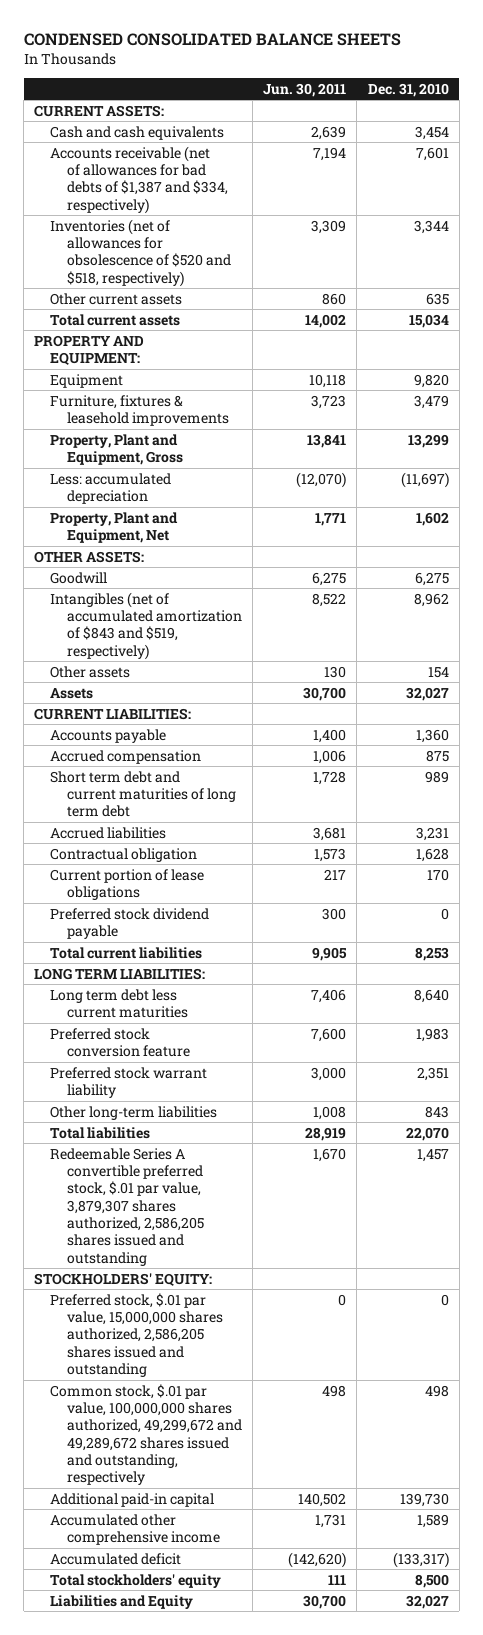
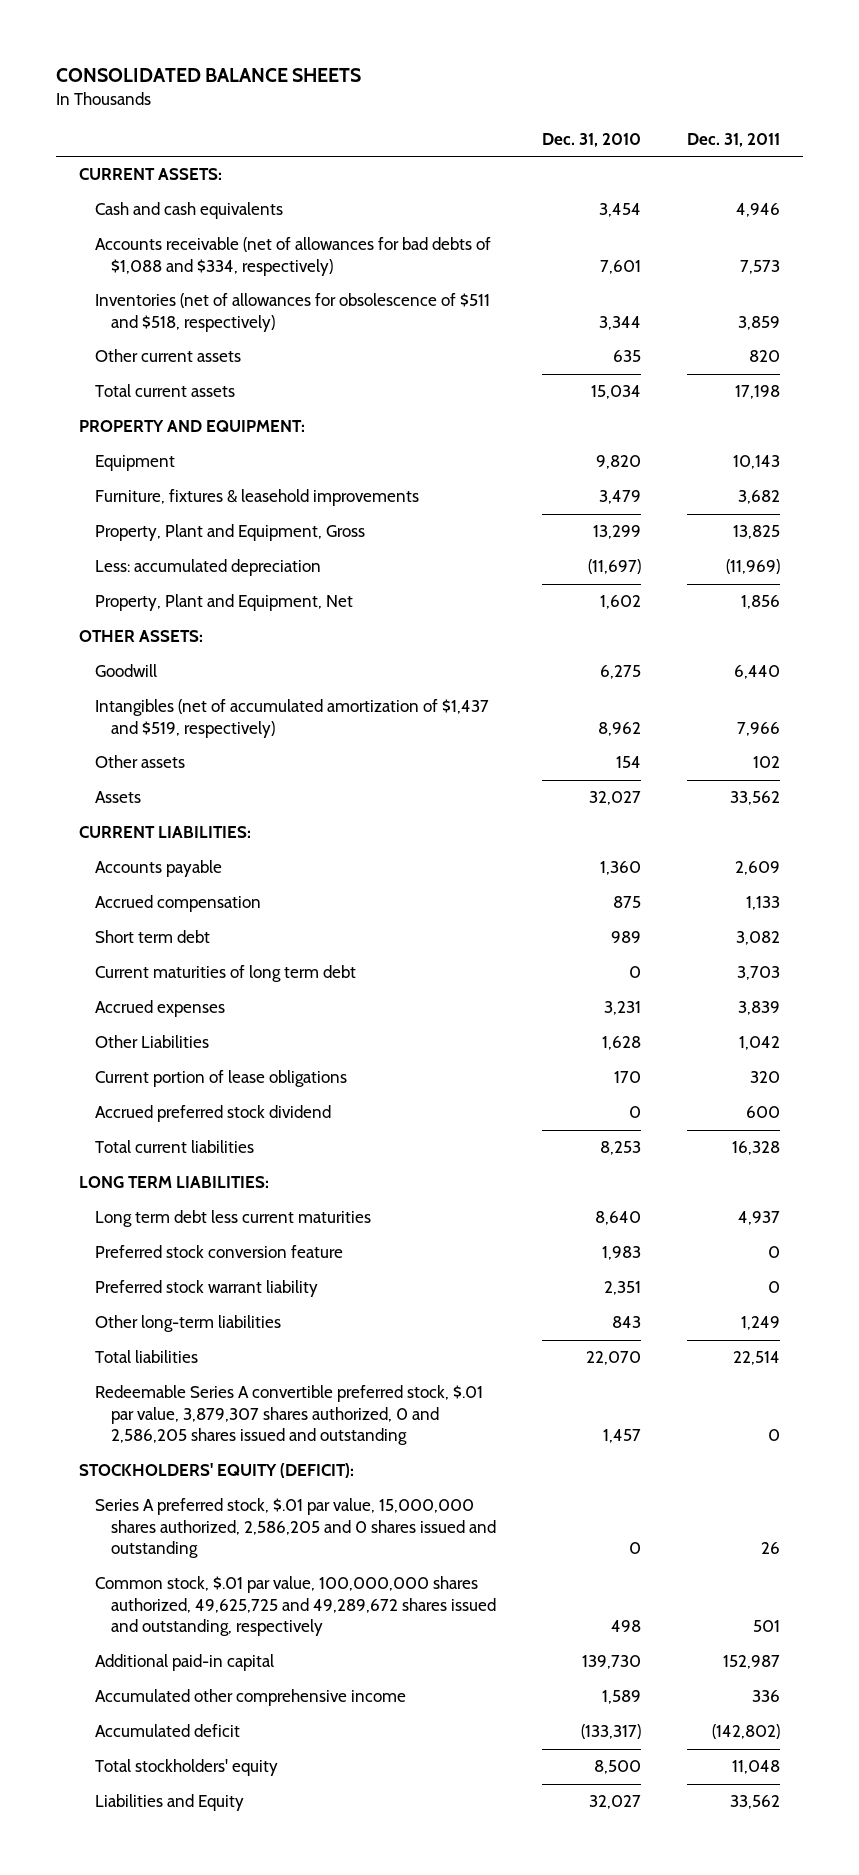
- CONDENSED CONSOLIDATED BALANCE SHEETS
+ CONSOLIDATED BALANCE SHEETS
- | Jun. 30, 2011 | Dec. 31, 2010
+ | Dec. 31, 2010 | Dec. 31, 2011
- Accounts receivable (net of allowances for bad debts of $1,387 and $334, respectively) | 7,194 | 7,601
- Inventories (net of allowances for obsolescence of $520 and $518, respectively) | 3,309 | 3,344
+ Accounts receivable (net of allowances for bad debts of $1,088 and $334, respectively) | 7,601 | 7,573
+ Inventories (net of allowances for obsolescence of $511 and $518, respectively) | 3,344 | 3,859
- Intangibles (net of accumulated amortization of $843 and $519, respectively) | 8,522 | 8,962
+ Intangibles (net of accumulated amortization of $1,437 and $519, respectively) | 8,962 | 7,966
- Short term debt and current maturities of long term debt | 1,728 | 989
- Accrued liabilities | 3,681 | 3,231
- Contractual obligation | 1,573 | 1,628
+ Short term debt | 989 | 3,082
+ Current maturities of long term debt | 0 | 3,703
+ Accrued expenses | 3,231 | 3,839
+ Other Liabilities | 1,628 | 1,042
- Preferred stock dividend payable | 300 | 0
+ Accrued preferred stock dividend | 0 | 600
- Redeemable Series A convertible preferred stock, $.01 par value, 3,879,307 shares authorized, 2,586,205 shares issued and outstanding | 1,670 | 1,457
- STOCKHOLDERS' EQUITY:
- Preferred stock, $.01 par value, 15,000,000 shares authorized, 2,586,205 shares issued and outstanding | 0 | 0
- Common stock, $.01 par value, 100,000,000 shares authorized, 49,299,672 and 49,289,672 shares issued and outstanding, respectively | 498 | 498
+ Redeemable Series A convertible preferred stock, $.01 par value, 3,879,307 shares authorized, 0 and 2,586,205 shares issued and outstanding | 1,457 | 0
+ STOCKHOLDERS' EQUITY (DEFICIT):
+ Series A preferred stock, $.01 par value, 15,000,000 shares authorized, 2,586,205 and 0 shares issued and outstanding | 0 | 26
+ Common stock, $.01 par value, 100,000,000 shares authorized, 49,625,725 and 49,289,672 shares issued and outstanding, respectively | 498 | 501

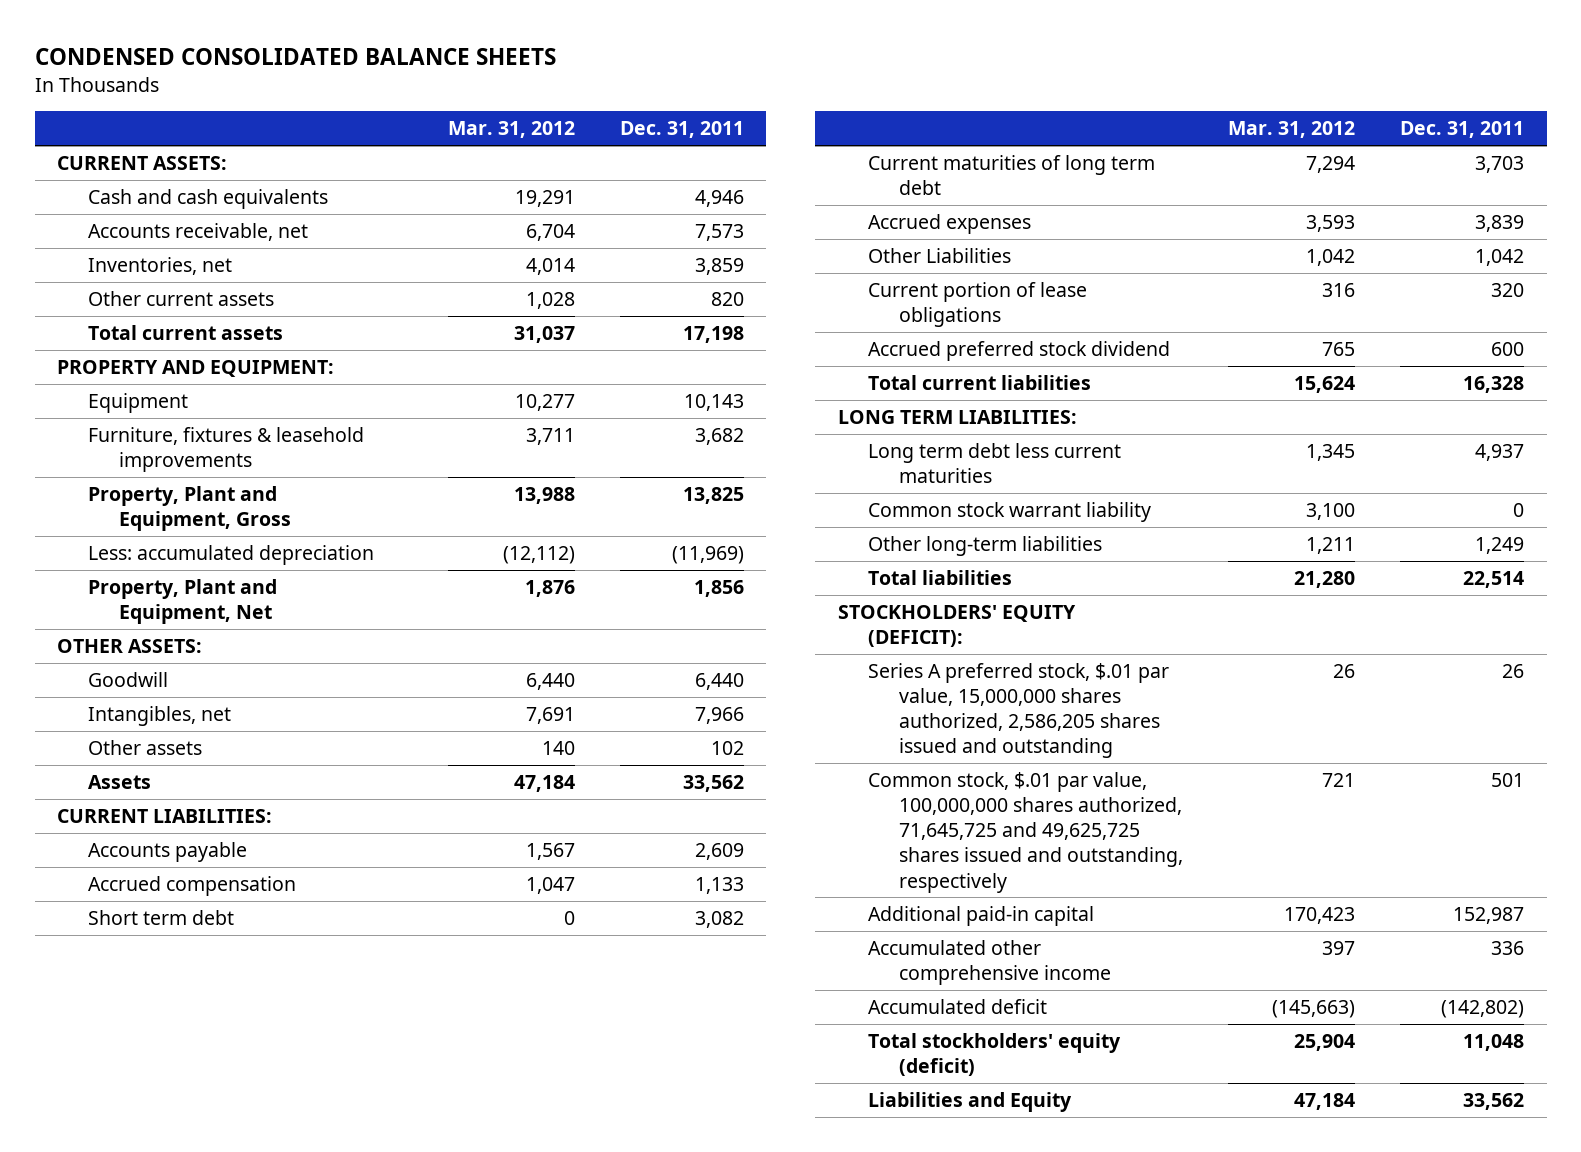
- CONSOLIDATED BALANCE SHEETS
+ CONDENSED CONSOLIDATED BALANCE SHEETS
- | Dec. 31, 2010 | Dec. 31, 2011
+ | Mar. 31, 2012 | Dec. 31, 2011
- Accounts receivable (net of allowances for bad debts of $1,088 and $334, respectively) | 7,601 | 7,573
- Inventories (net of allowances for obsolescence of $511 and $518, respectively) | 3,344 | 3,859
+ Accounts receivable, net | 6,704 | 7,573
+ Inventories, net | 4,014 | 3,859
- Intangibles (net of accumulated amortization of $1,437 and $519, respectively) | 8,962 | 7,966
+ Intangibles, net | 7,691 | 7,966
- Preferred stock conversion feature | 1,983 | 0
- Preferred stock warrant liability | 2,351 | 0
+ Common stock warrant liability | 3,100 | 0
- Redeemable Series A convertible preferred stock, $.01 par value, 3,879,307 shares authorized, 0 and 2,586,205 shares issued and outstanding | 1,457 | 0
- Series A preferred stock, $.01 par value, 15,000,000 shares authorized, 2,586,205 and 0 shares issued and outstanding | 0 | 26
- Common stock, $.01 par value, 100,000,000 shares authorized, 49,625,725 and 49,289,672 shares issued and outstanding, respectively | 498 | 501
+ Series A preferred stock, $.01 par value, 15,000,000 shares authorized, 2,586,205 shares issued and outstanding | 26 | 26
+ Common stock, $.01 par value, 100,000,000 shares authorized, 71,645,725 and 49,625,725 shares issued and outstanding, respectively | 721 | 501
- Total stockholders' equity | 8,500 | 11,048
+ Total stockholders' equity (deficit) | 25,904 | 11,048

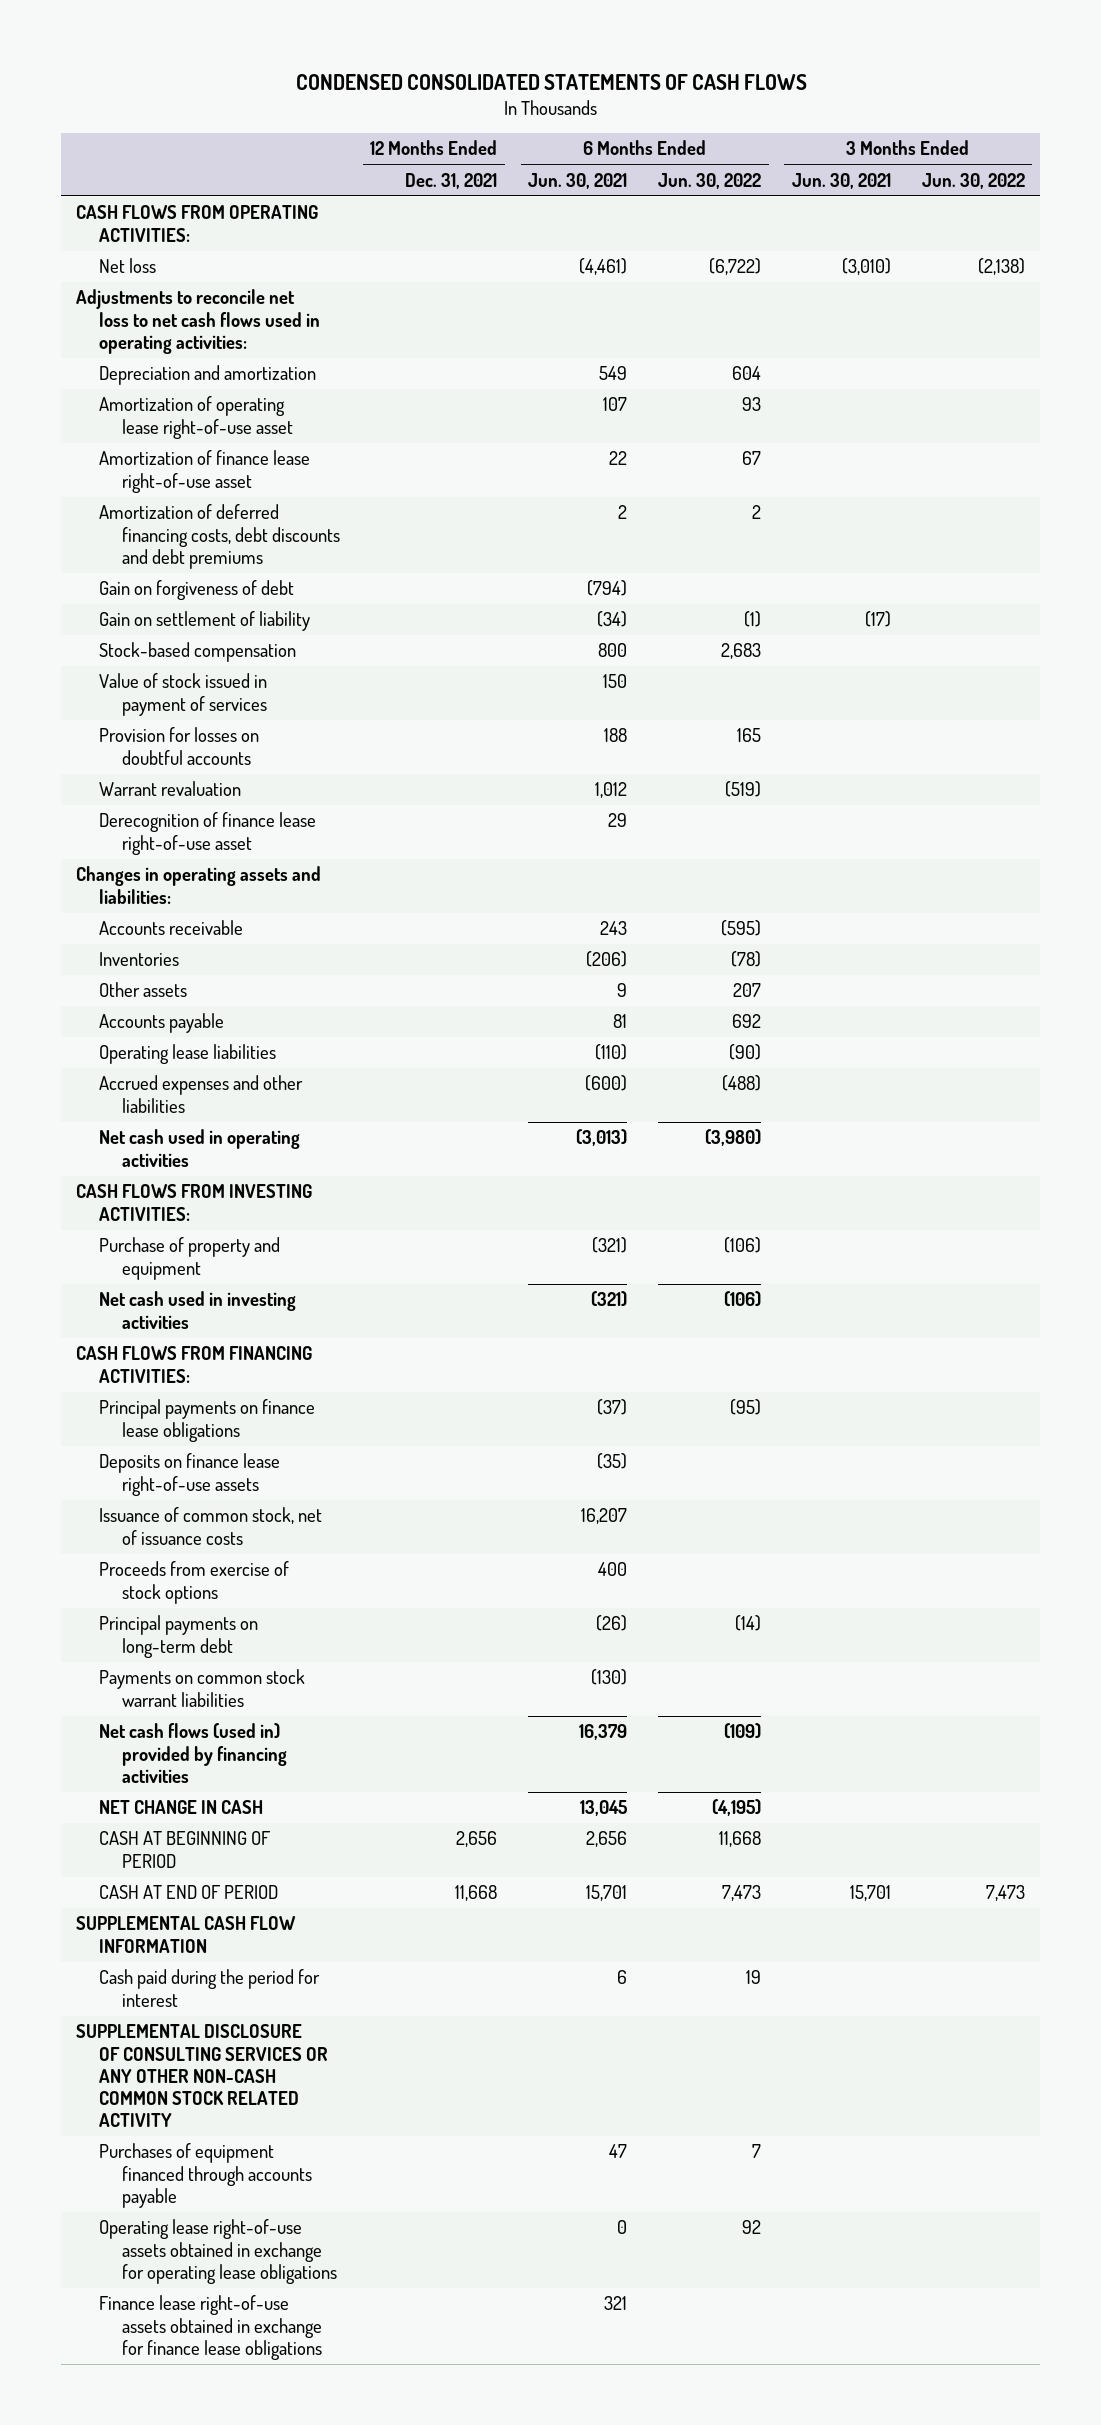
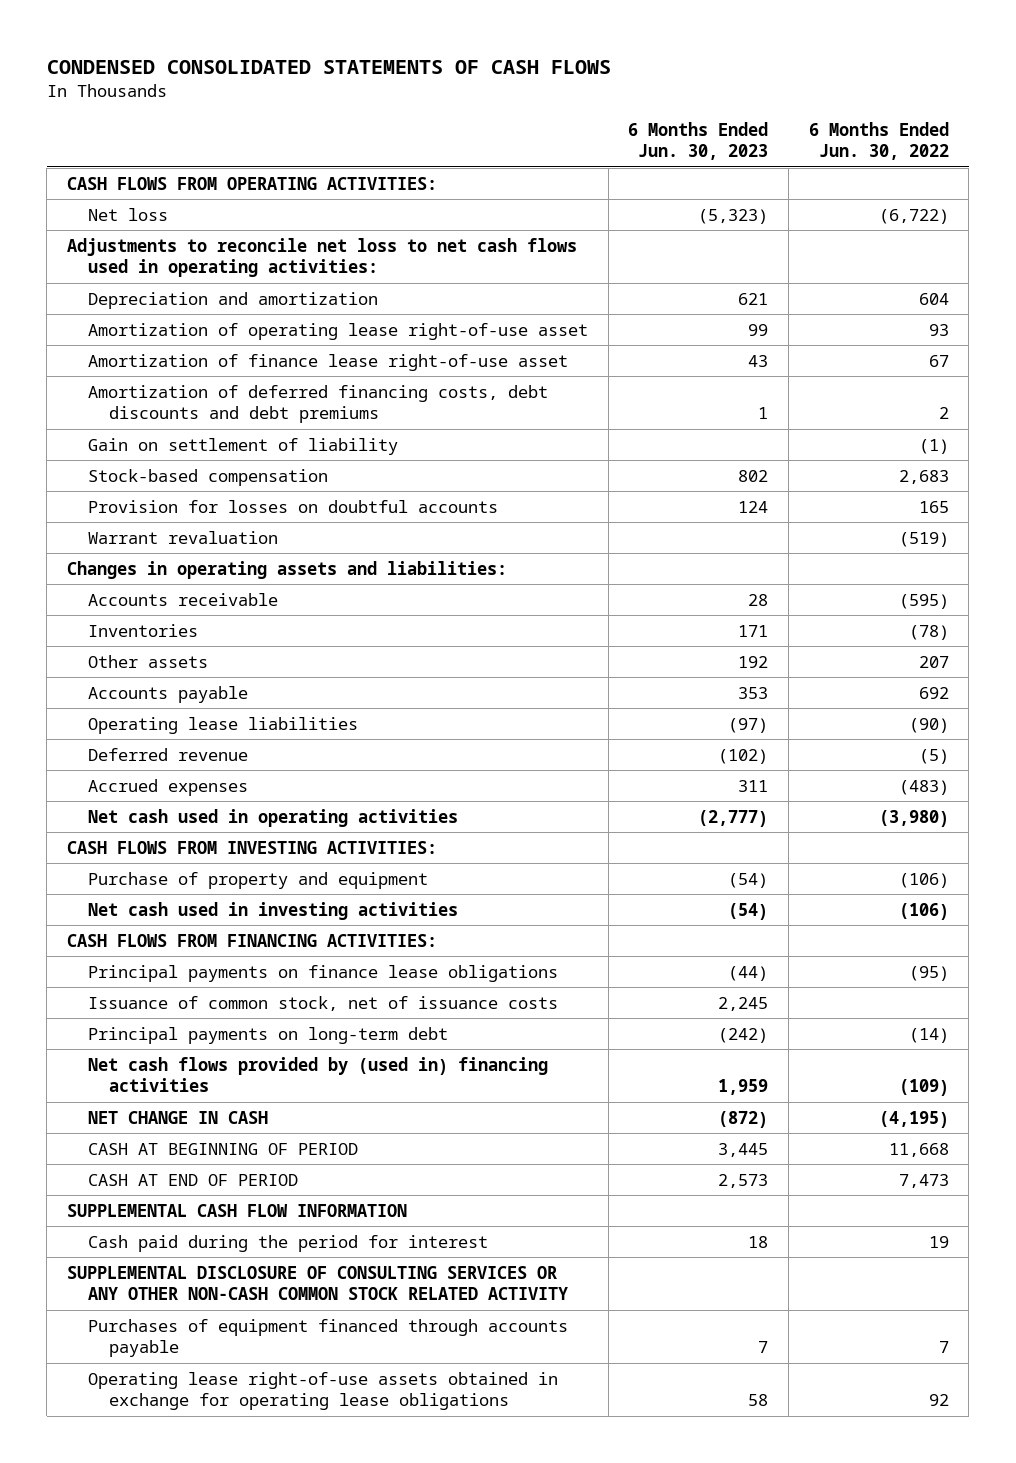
- | 12 Months Ended Dec. 31, 2021 | 6 Months Ended Jun. 30, 2021 | 6 Months Ended Jun. 30, 2022 | 3 Months Ended Jun. 30, 2021 | 3 Months Ended Jun. 30, 2022
+ | 6 Months Ended Jun. 30, 2023 | 6 Months Ended Jun. 30, 2022
- Gain on forgiveness of debt | | (794) | | |
- Value of stock issued in payment of services | | 150 | | |
- Derecognition of finance lease right-of-use asset | | 29 | | |
- Accrued expenses and other liabilities | | (600) | (488) | |
+ Deferred revenue | (102) | (5)
+ Accrued expenses | 311 | (483)
- Deposits on finance lease right-of-use assets | | (35) | | |
- Proceeds from exercise of stock options | | 400 | | |
- Payments on common stock warrant liabilities | | (130) | | |
- Net cash flows (used in) provided by financing activities | | 16,379 | (109) | |
+ Net cash flows provided by (used in) financing activities | 1,959 | (109)
- Finance lease right-of-use assets obtained in exchange for finance lease obligations | | 321 | | |

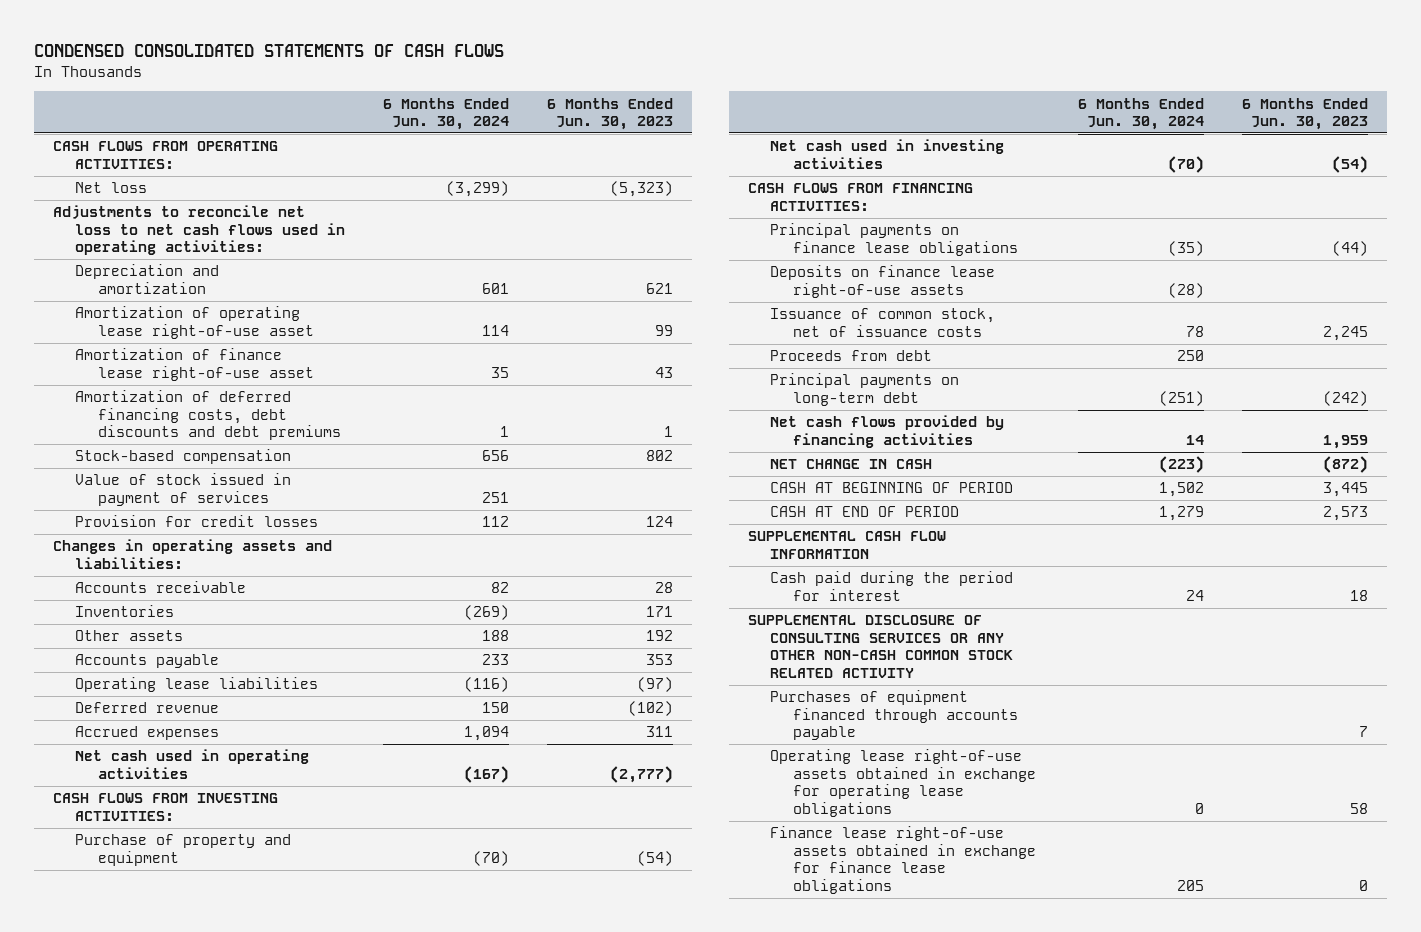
- | 6 Months Ended Jun. 30, 2023 | 6 Months Ended Jun. 30, 2022
+ | 6 Months Ended Jun. 30, 2024 | 6 Months Ended Jun. 30, 2023
- Gain on settlement of liability | | (1)
- Provision for losses on doubtful accounts | 124 | 165
- Warrant revaluation | | (519)
+ Value of stock issued in payment of services | 251 |
+ Provision for credit losses | 112 | 124
+ Deposits on finance lease right-of-use assets | (28) |
+ Proceeds from debt | 250 |
- Net cash flows provided by (used in) financing activities | 1,959 | (109)
+ Net cash flows provided by financing activities | 14 | 1,959
+ Finance lease right-of-use assets obtained in exchange for finance lease obligations | 205 | 0

